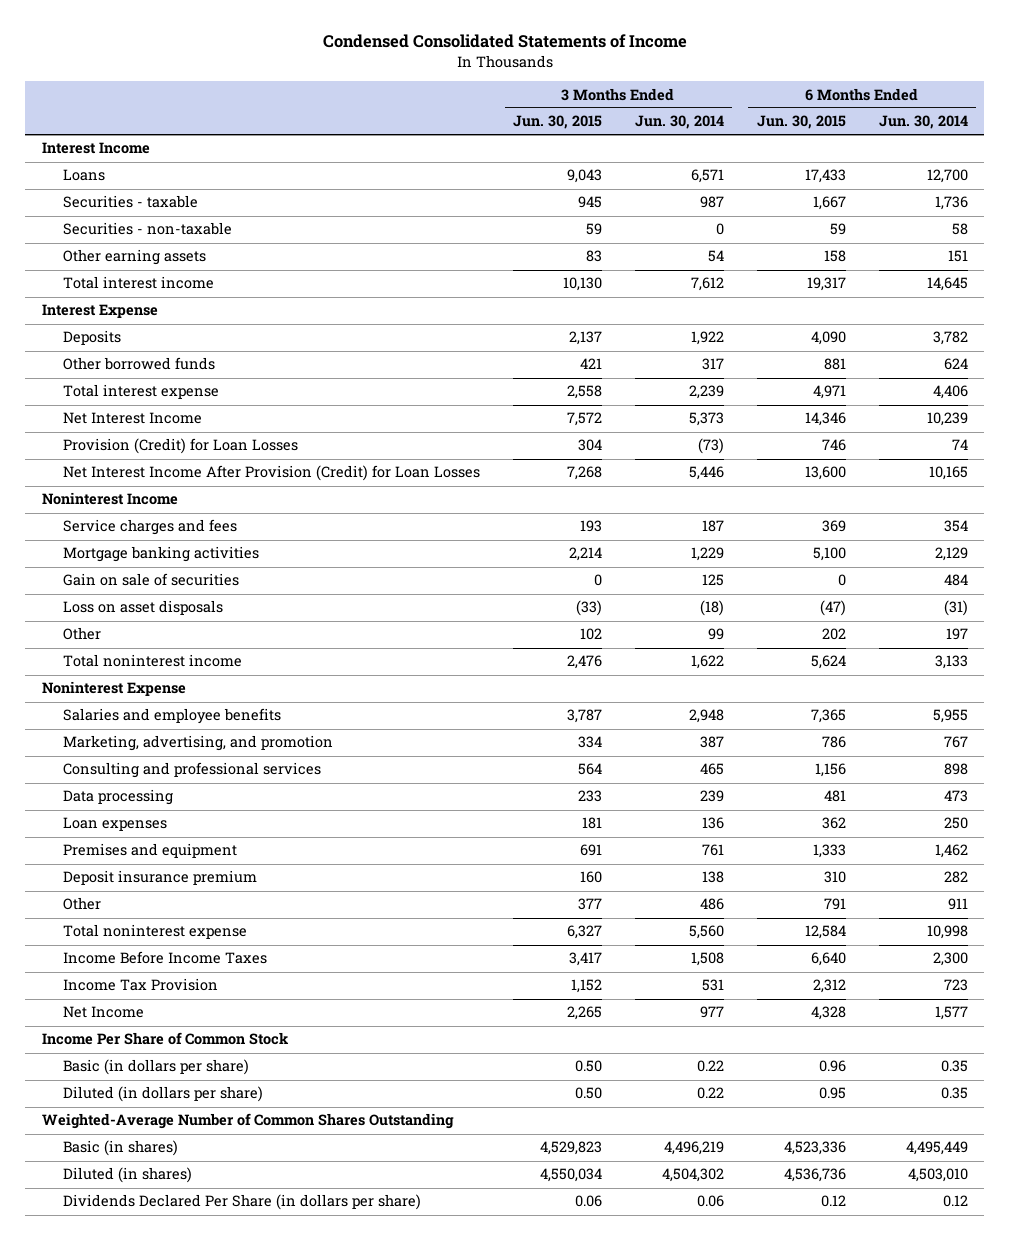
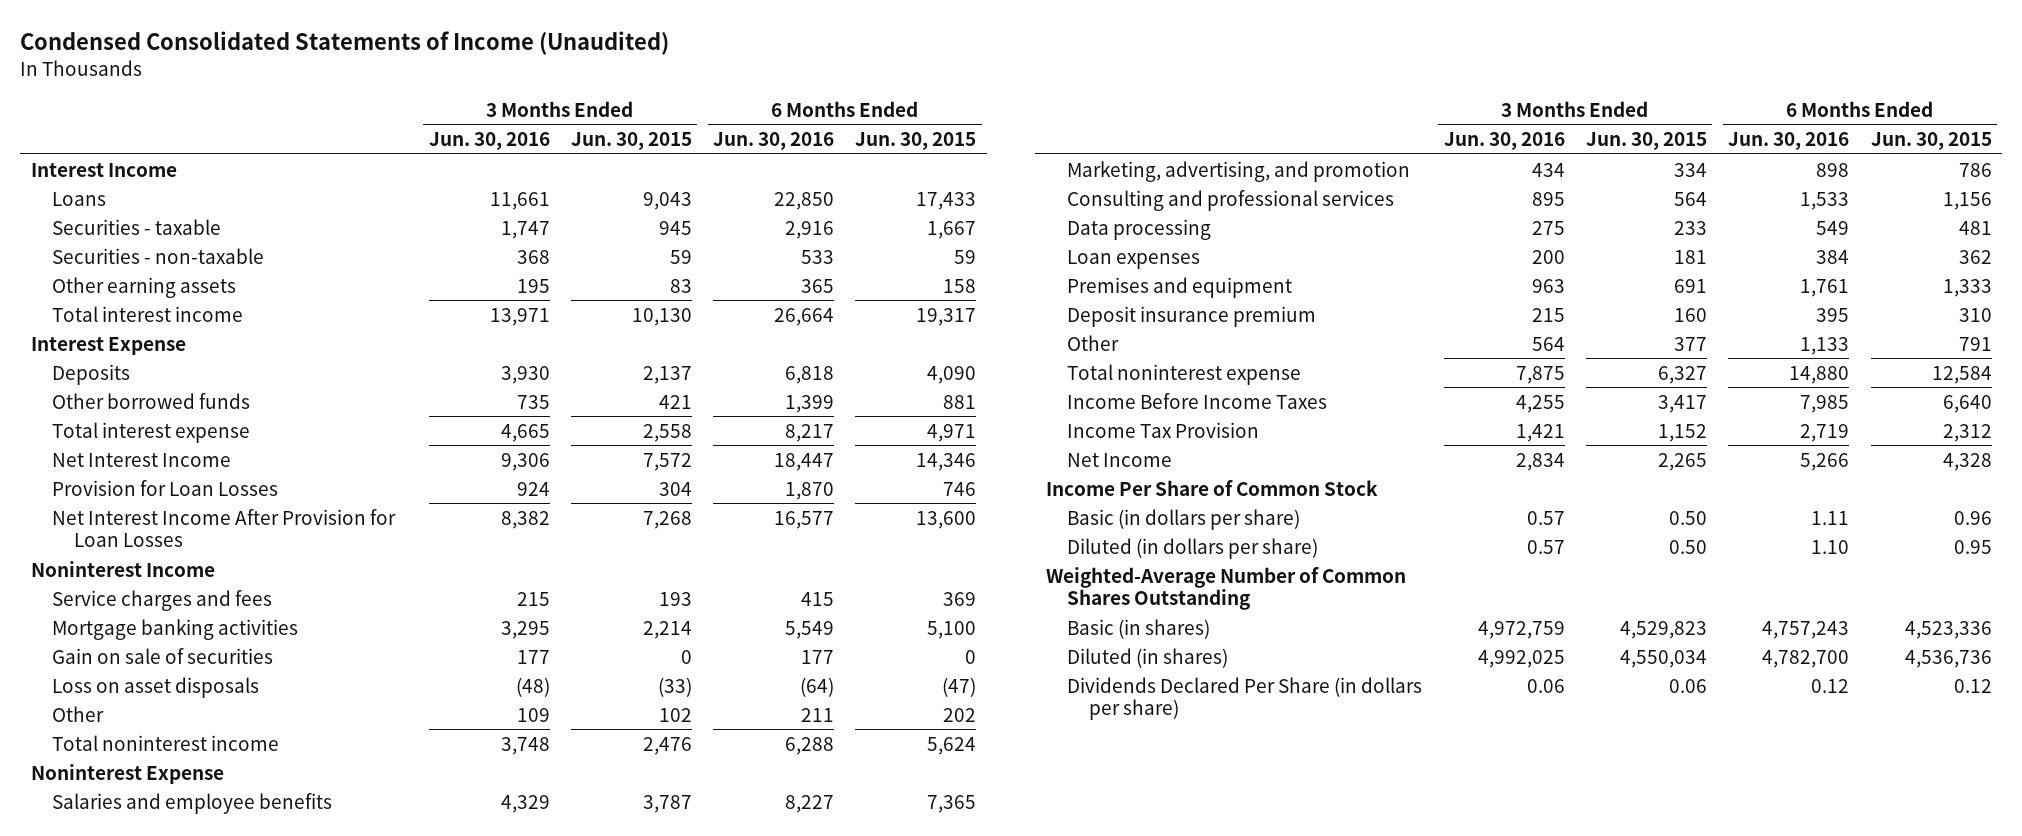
- Condensed Consolidated Statements of Income
+ Condensed Consolidated Statements of Income (Unaudited)
- | 3 Months Ended Jun. 30, 2015 | 3 Months Ended Jun. 30, 2014 | 6 Months Ended Jun. 30, 2015 | 6 Months Ended Jun. 30, 2014
+ | 3 Months Ended Jun. 30, 2016 | 3 Months Ended Jun. 30, 2015 | 6 Months Ended Jun. 30, 2016 | 6 Months Ended Jun. 30, 2015
- Provision (Credit) for Loan Losses | 304 | (73) | 746 | 74
- Net Interest Income After Provision (Credit) for Loan Losses | 7,268 | 5,446 | 13,600 | 10,165
+ Provision for Loan Losses | 924 | 304 | 1,870 | 746
+ Net Interest Income After Provision for Loan Losses | 8,382 | 7,268 | 16,577 | 13,600

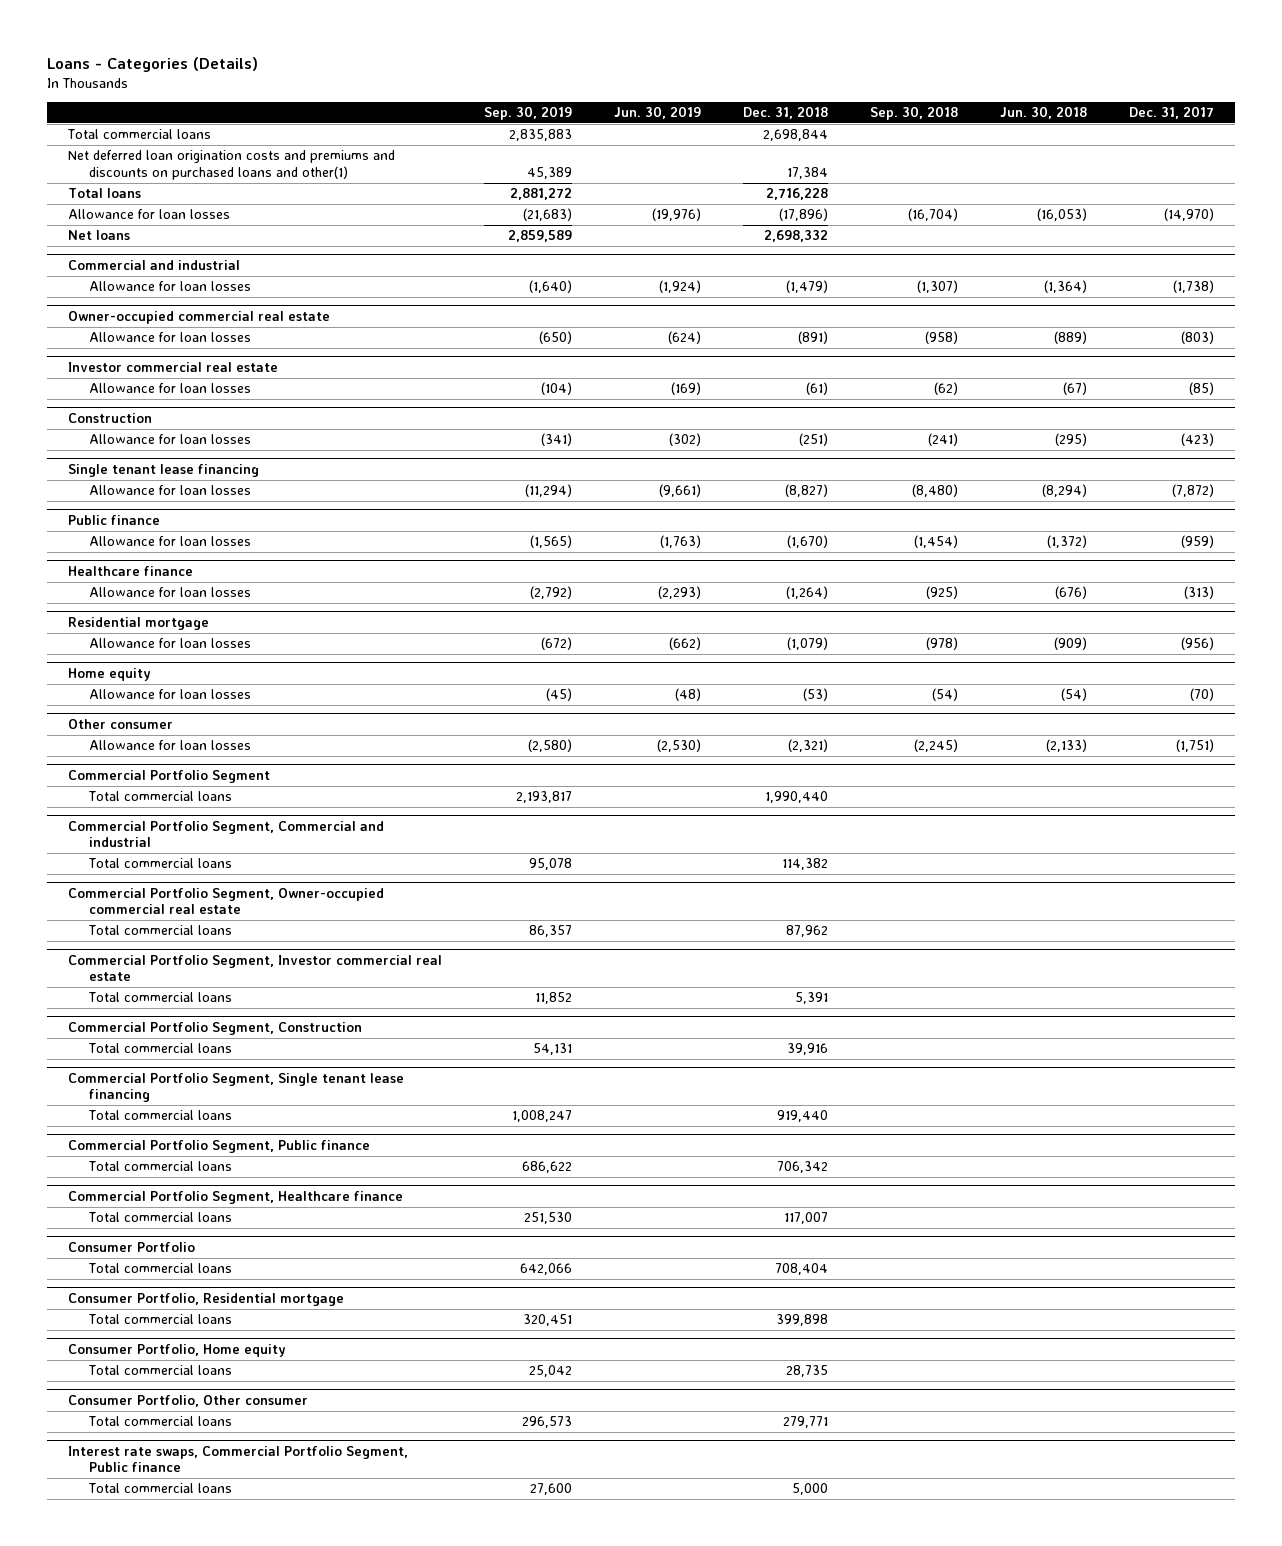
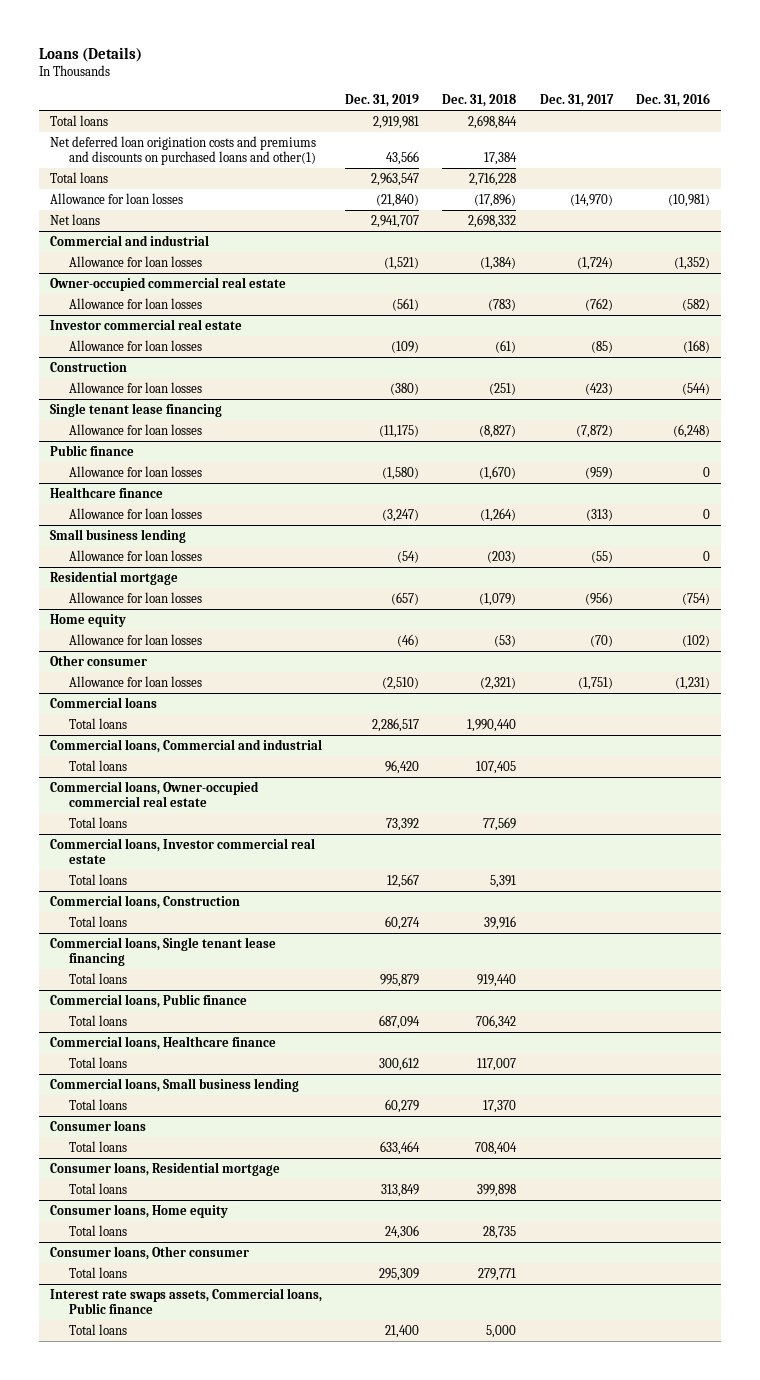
- Loans - Categories (Details)
+ Loans (Details)
- | Sep. 30, 2019 | Jun. 30, 2019 | Dec. 31, 2018 | Sep. 30, 2018 | Jun. 30, 2018 | Dec. 31, 2017
+ | Dec. 31, 2019 | Dec. 31, 2018 | Dec. 31, 2017 | Dec. 31, 2016
- Total commercial loans | 2,835,883 | | 2,698,844 | | |
+ Total loans | 2,919,981 | 2,698,844 | |
@ Commercial and industrial
- Allowance for loan losses | (1,640) | (1,924) | (1,479) | (1,307) | (1,364) | (1,738)
+ Allowance for loan losses | (1,521) | (1,384) | (1,724) | (1,352)
@ Owner-occupied commercial real estate
- Allowance for loan losses | (650) | (624) | (891) | (958) | (889) | (803)
+ Allowance for loan losses | (561) | (783) | (762) | (582)
+ Small business lending
+ Allowance for loan losses | (54) | (203) | (55) | 0
- Commercial Portfolio Segment
- Total commercial loans | 2,193,817 | | 1,990,440 | | |
- Commercial Portfolio Segment, Commercial and industrial
- Total commercial loans | 95,078 | | 114,382 | | |
- Commercial Portfolio Segment, Owner-occupied commercial real estate
- Total commercial loans | 86,357 | | 87,962 | | |
- Commercial Portfolio Segment, Investor commercial real estate
- Total commercial loans | 11,852 | | 5,391 | | |
- Commercial Portfolio Segment, Construction
- Total commercial loans | 54,131 | | 39,916 | | |
- Commercial Portfolio Segment, Single tenant lease financing
- Total commercial loans | 1,008,247 | | 919,440 | | |
- Commercial Portfolio Segment, Public finance
- Total commercial loans | 686,622 | | 706,342 | | |
- Commercial Portfolio Segment, Healthcare finance
- Total commercial loans | 251,530 | | 117,007 | | |
- Consumer Portfolio
- Total commercial loans | 642,066 | | 708,404 | | |
- Consumer Portfolio, Residential mortgage
- Total commercial loans | 320,451 | | 399,898 | | |
- Consumer Portfolio, Home equity
- Total commercial loans | 25,042 | | 28,735 | | |
- Consumer Portfolio, Other consumer
- Total commercial loans | 296,573 | | 279,771 | | |
- Interest rate swaps, Commercial Portfolio Segment, Public finance
- Total commercial loans | 27,600 | | 5,000 | | |
+ Commercial loans
+ Total loans | 2,286,517 | 1,990,440 | |
+ Commercial loans, Commercial and industrial
+ Total loans | 96,420 | 107,405 | |
+ Commercial loans, Owner-occupied commercial real estate
+ Total loans | 73,392 | 77,569 | |
+ Commercial loans, Investor commercial real estate
+ Total loans | 12,567 | 5,391 | |
+ Commercial loans, Construction
+ Total loans | 60,274 | 39,916 | |
+ Commercial loans, Single tenant lease financing
+ Total loans | 995,879 | 919,440 | |
+ Commercial loans, Public finance
+ Total loans | 687,094 | 706,342 | |
+ Commercial loans, Healthcare finance
+ Total loans | 300,612 | 117,007 | |
+ Commercial loans, Small business lending
+ Total loans | 60,279 | 17,370 | |
+ Consumer loans
+ Total loans | 633,464 | 708,404 | |
+ Consumer loans, Residential mortgage
+ Total loans | 313,849 | 399,898 | |
+ Consumer loans, Home equity
+ Total loans | 24,306 | 28,735 | |
+ Consumer loans, Other consumer
+ Total loans | 295,309 | 279,771 | |
+ Interest rate swaps assets, Commercial loans, Public finance
+ Total loans | 21,400 | 5,000 | |

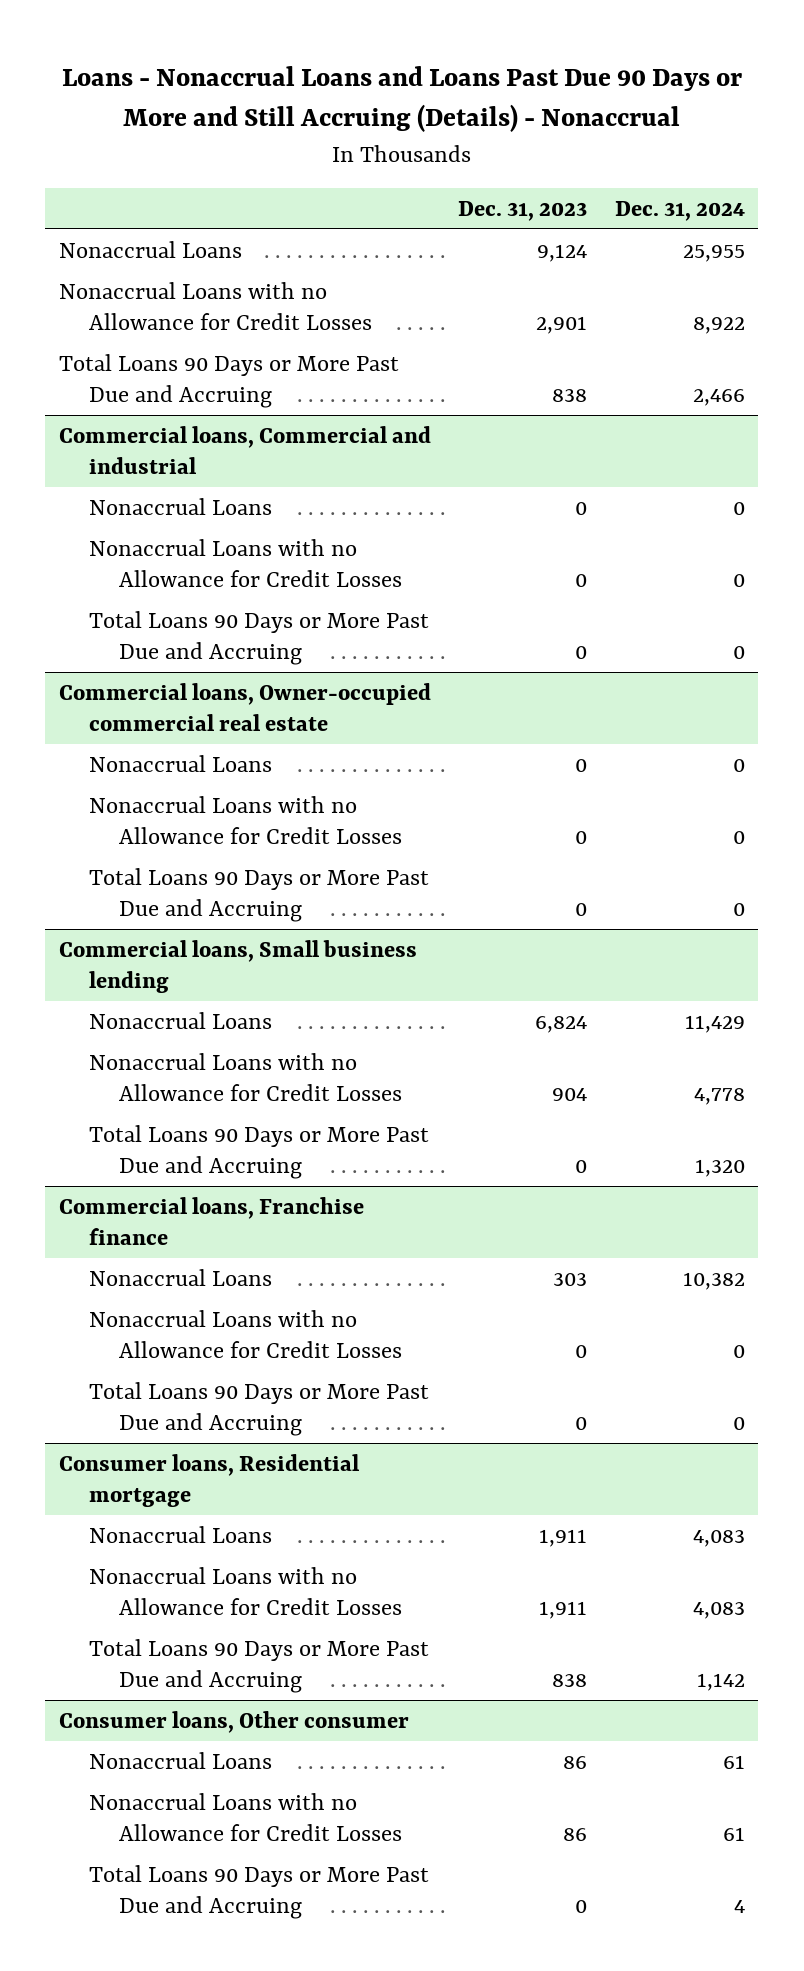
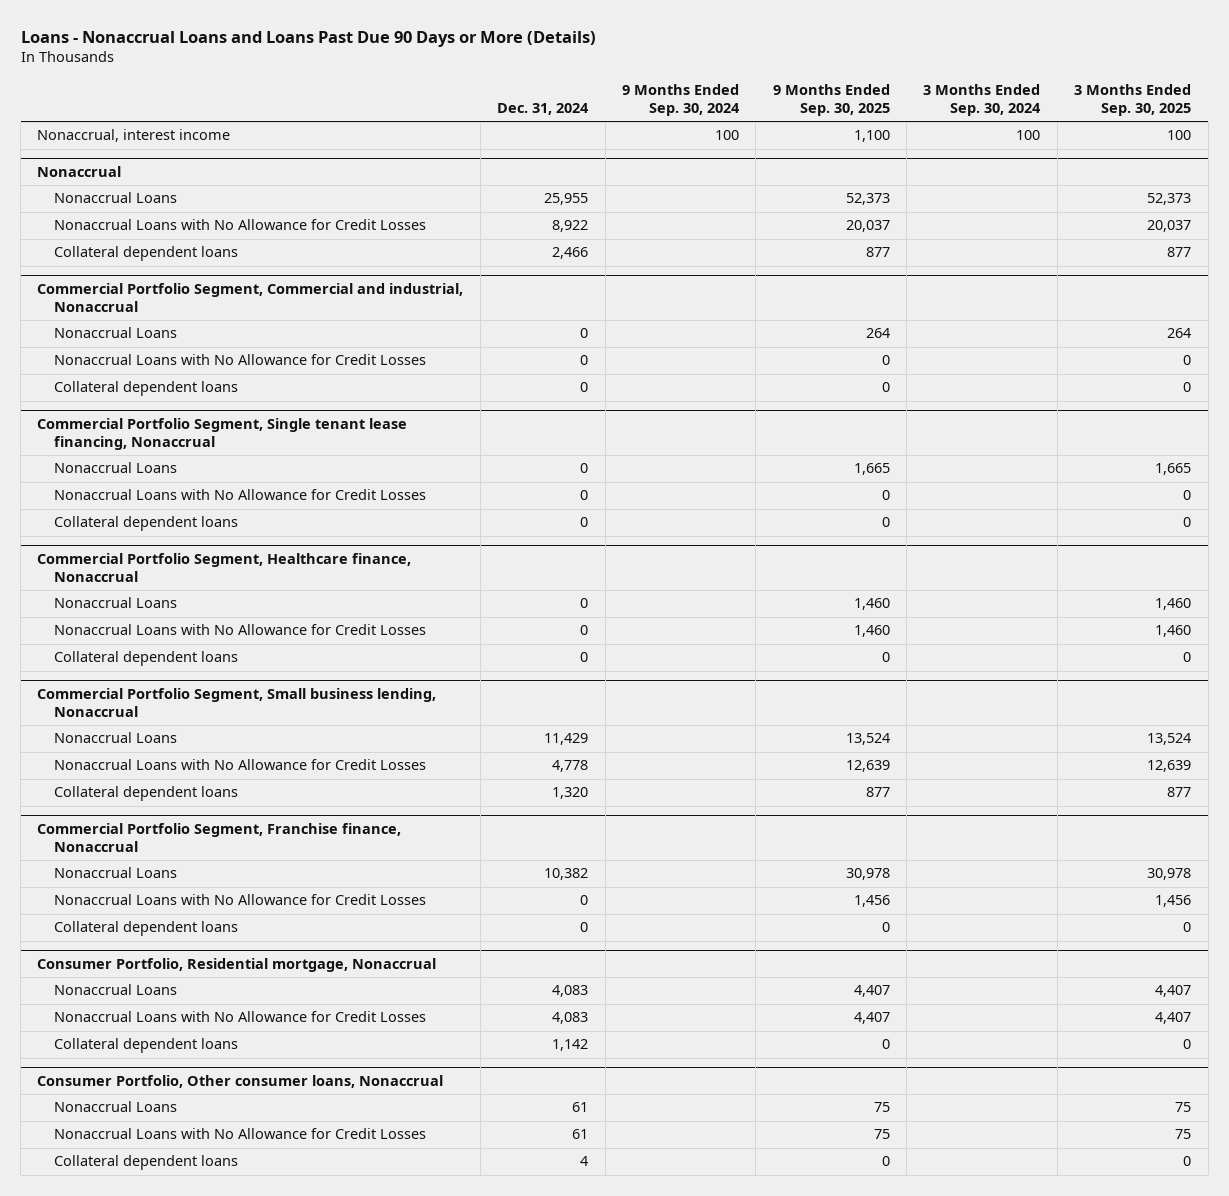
- Loans - Nonaccrual Loans and Loans Past Due 90 Days or More and Still Accruing (Details) - Nonaccrual
+ Loans - Nonaccrual Loans and Loans Past Due 90 Days or More (Details)
- | Dec. 31, 2023 | Dec. 31, 2024
+ | Dec. 31, 2024 | 9 Months Ended Sep. 30, 2024 | 9 Months Ended Sep. 30, 2025 | 3 Months Ended Sep. 30, 2024 | 3 Months Ended Sep. 30, 2025
+ Nonaccrual, interest income | | 100 | 1,100 | 100 | 100
+ Nonaccrual
- Nonaccrual Loans with no Allowance for Credit Losses | 2,901 | 8,922
- Total Loans 90 Days or More Past Due and Accruing | 838 | 2,466
- Commercial loans, Commercial and industrial
+ Nonaccrual Loans with No Allowance for Credit Losses | 8,922 | | 20,037 | | 20,037
+ Collateral dependent loans | 2,466 | | 877 | | 877
+ Commercial Portfolio Segment, Commercial and industrial, Nonaccrual
- Nonaccrual Loans with no Allowance for Credit Losses | 0 | 0
- Total Loans 90 Days or More Past Due and Accruing | 0 | 0
- Commercial loans, Owner-occupied commercial real estate
+ Nonaccrual Loans with No Allowance for Credit Losses | 0 | | 0 | | 0
+ Collateral dependent loans | 0 | | 0 | | 0
+ Commercial Portfolio Segment, Single tenant lease financing, Nonaccrual
- Nonaccrual Loans with no Allowance for Credit Losses | 0 | 0
- Total Loans 90 Days or More Past Due and Accruing | 0 | 0
- Commercial loans, Small business lending
+ Nonaccrual Loans with No Allowance for Credit Losses | 0 | | 0 | | 0
+ Collateral dependent loans | 0 | | 0 | | 0
+ Commercial Portfolio Segment, Healthcare finance, Nonaccrual
+ Nonaccrual Loans | 0 | | 1,460 | | 1,460
+ Nonaccrual Loans with No Allowance for Credit Losses | 0 | | 1,460 | | 1,460
+ Collateral dependent loans | 0 | | 0 | | 0
+ Commercial Portfolio Segment, Small business lending, Nonaccrual
- Nonaccrual Loans with no Allowance for Credit Losses | 904 | 4,778
- Total Loans 90 Days or More Past Due and Accruing | 0 | 1,320
- Commercial loans, Franchise finance
+ Nonaccrual Loans with No Allowance for Credit Losses | 4,778 | | 12,639 | | 12,639
+ Collateral dependent loans | 1,320 | | 877 | | 877
+ Commercial Portfolio Segment, Franchise finance, Nonaccrual
- Nonaccrual Loans with no Allowance for Credit Losses | 0 | 0
- Total Loans 90 Days or More Past Due and Accruing | 0 | 0
- Consumer loans, Residential mortgage
+ Nonaccrual Loans with No Allowance for Credit Losses | 0 | | 1,456 | | 1,456
+ Collateral dependent loans | 0 | | 0 | | 0
+ Consumer Portfolio, Residential mortgage, Nonaccrual
- Nonaccrual Loans with no Allowance for Credit Losses | 1,911 | 4,083
- Total Loans 90 Days or More Past Due and Accruing | 838 | 1,142
- Consumer loans, Other consumer
+ Nonaccrual Loans with No Allowance for Credit Losses | 4,083 | | 4,407 | | 4,407
+ Collateral dependent loans | 1,142 | | 0 | | 0
+ Consumer Portfolio, Other consumer loans, Nonaccrual
- Nonaccrual Loans with no Allowance for Credit Losses | 86 | 61
- Total Loans 90 Days or More Past Due and Accruing | 0 | 4
+ Nonaccrual Loans with No Allowance for Credit Losses | 61 | | 75 | | 75
+ Collateral dependent loans | 4 | | 0 | | 0

